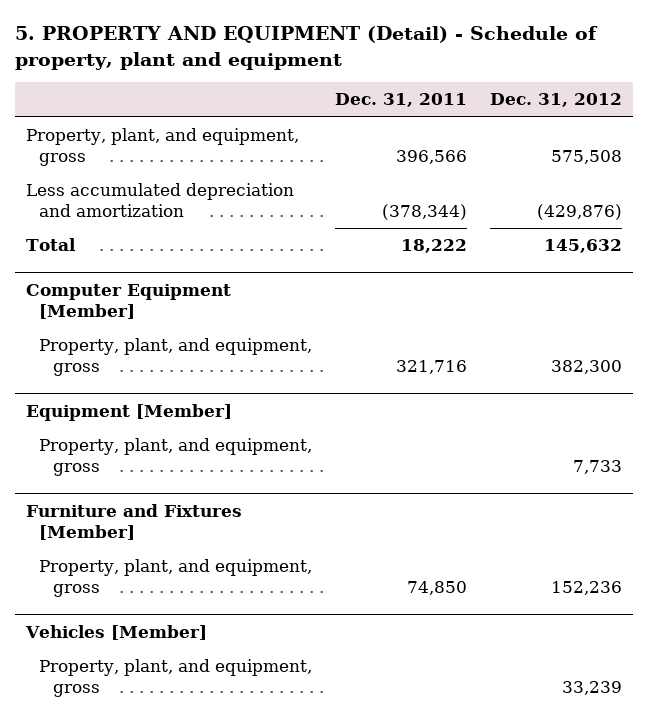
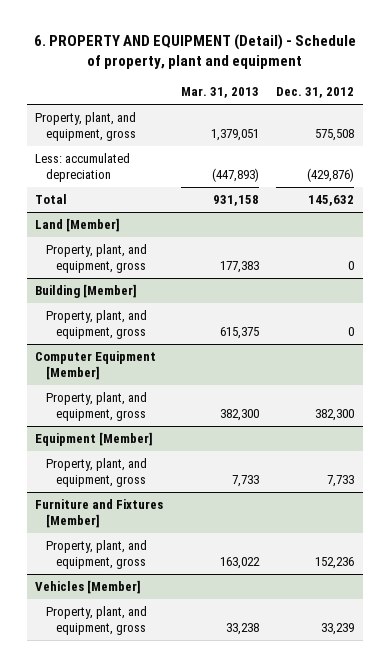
- 5. PROPERTY AND EQUIPMENT (Detail) - Schedule of property, plant and equipment
+ 6. PROPERTY AND EQUIPMENT (Detail) - Schedule of property, plant and equipment
- | Dec. 31, 2011 | Dec. 31, 2012
+ | Mar. 31, 2013 | Dec. 31, 2012
- Less accumulated depreciation and amortization | (378,344) | (429,876)
+ Less: accumulated depreciation | (447,893) | (429,876)
+ Land [Member]
+ Property, plant, and equipment, gross | 177,383 | 0
+ Building [Member]
+ Property, plant, and equipment, gross | 615,375 | 0

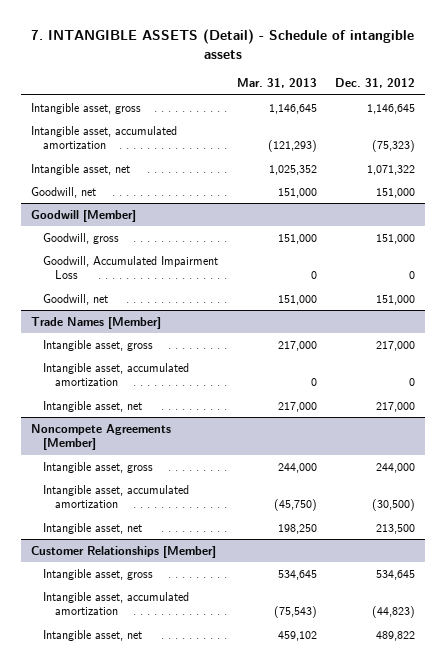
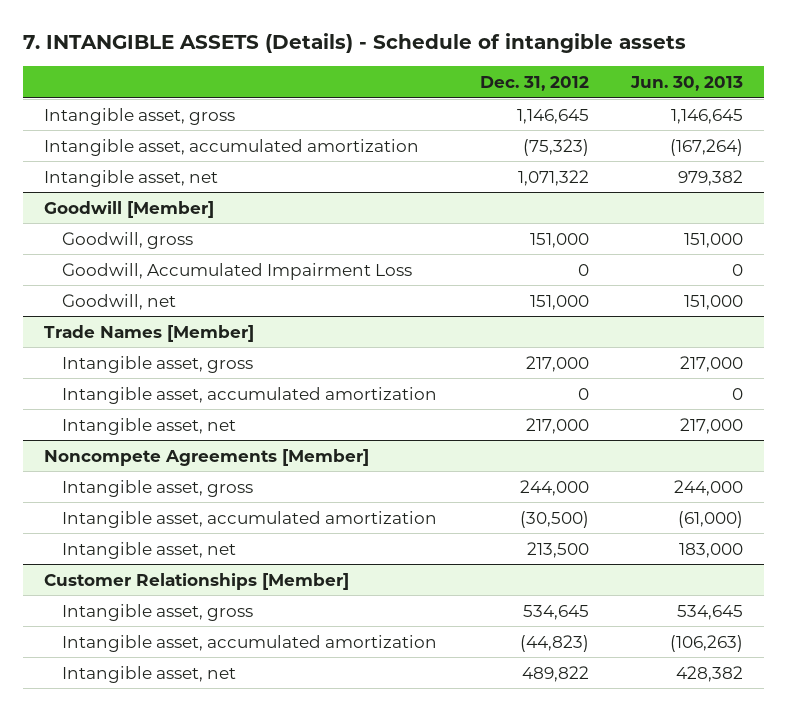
- 7. INTANGIBLE ASSETS (Detail) - Schedule of intangible assets
+ 7. INTANGIBLE ASSETS (Details) - Schedule of intangible assets
- | Mar. 31, 2013 | Dec. 31, 2012
+ | Dec. 31, 2012 | Jun. 30, 2013
- Goodwill, net | 151,000 | 151,000

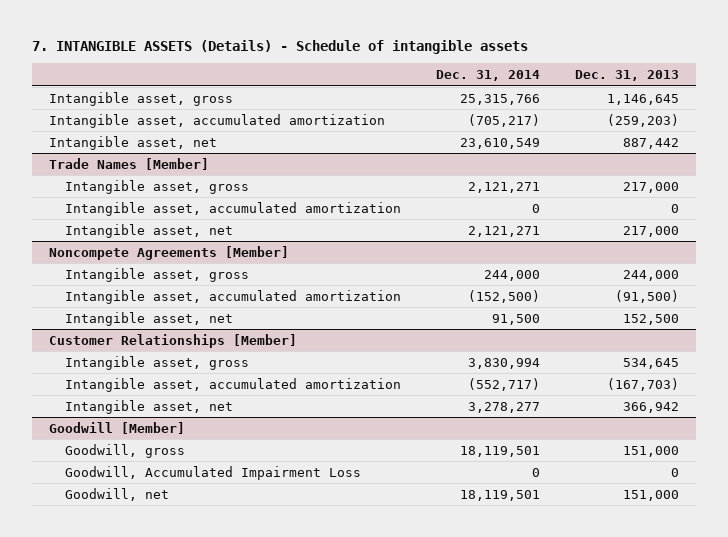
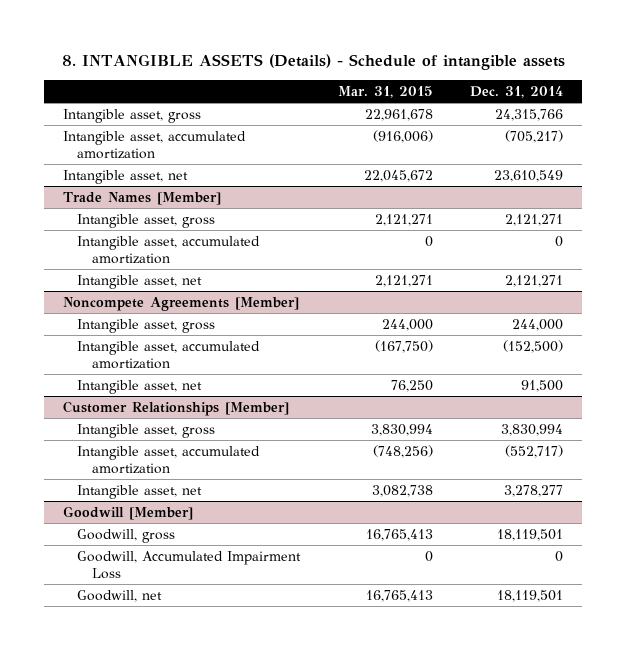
- 7. INTANGIBLE ASSETS (Details) - Schedule of intangible assets
+ 8. INTANGIBLE ASSETS (Details) - Schedule of intangible assets
- | Dec. 31, 2014 | Dec. 31, 2013
+ | Mar. 31, 2015 | Dec. 31, 2014
- Intangible asset, gross | 25,315,766 | 1,146,645
+ Intangible asset, gross | 22,961,678 | 24,315,766

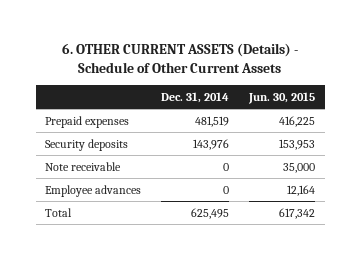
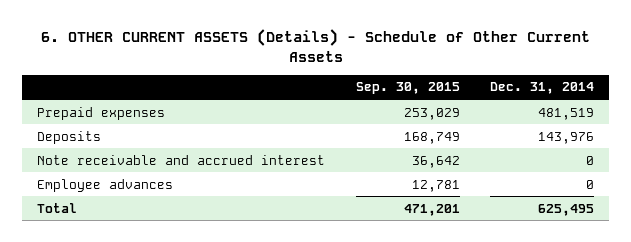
- | Dec. 31, 2014 | Jun. 30, 2015
+ | Sep. 30, 2015 | Dec. 31, 2014
- Security deposits | 143,976 | 153,953
- Note receivable | 0 | 35,000
+ Deposits | 168,749 | 143,976
+ Note receivable and accrued interest | 36,642 | 0

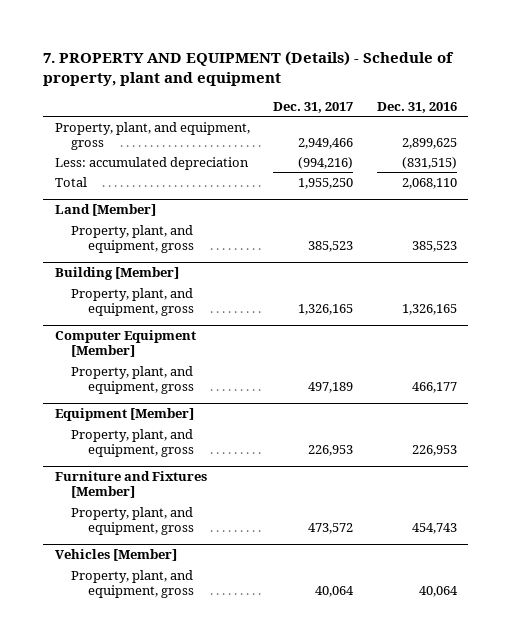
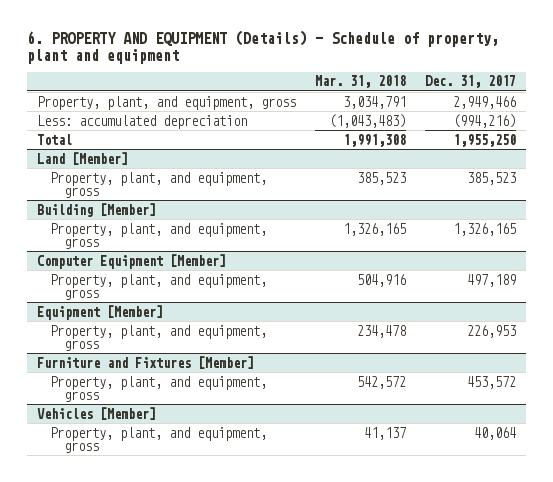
- 7. PROPERTY AND EQUIPMENT (Details) - Schedule of property, plant and equipment
+ 6. PROPERTY AND EQUIPMENT (Details) - Schedule of property, plant and equipment
- | Dec. 31, 2017 | Dec. 31, 2016
+ | Mar. 31, 2018 | Dec. 31, 2017
@ Furniture and Fixtures [Member]
- Property, plant, and equipment, gross | 473,572 | 454,743
+ Property, plant, and equipment, gross | 542,572 | 453,572

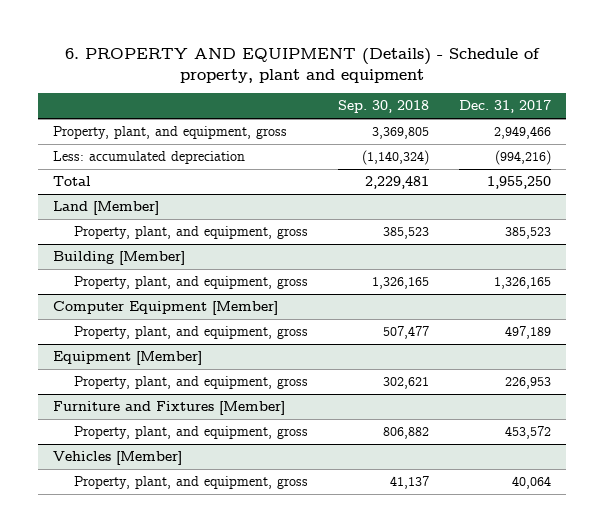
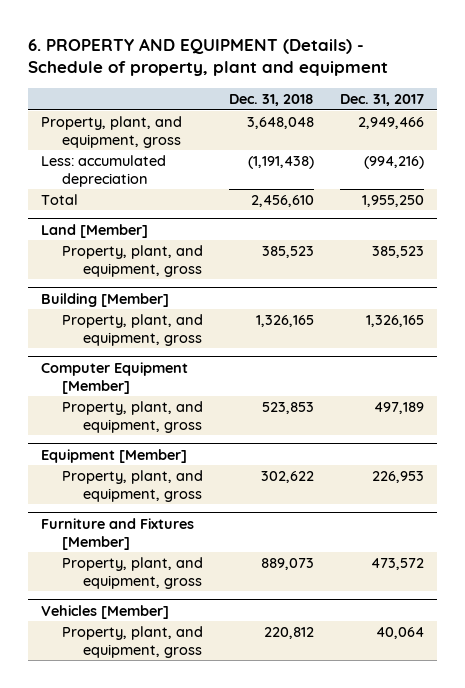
- | Sep. 30, 2018 | Dec. 31, 2017
+ | Dec. 31, 2018 | Dec. 31, 2017
@ Furniture and Fixtures [Member]
- Property, plant, and equipment, gross | 806,882 | 453,572
+ Property, plant, and equipment, gross | 889,073 | 473,572

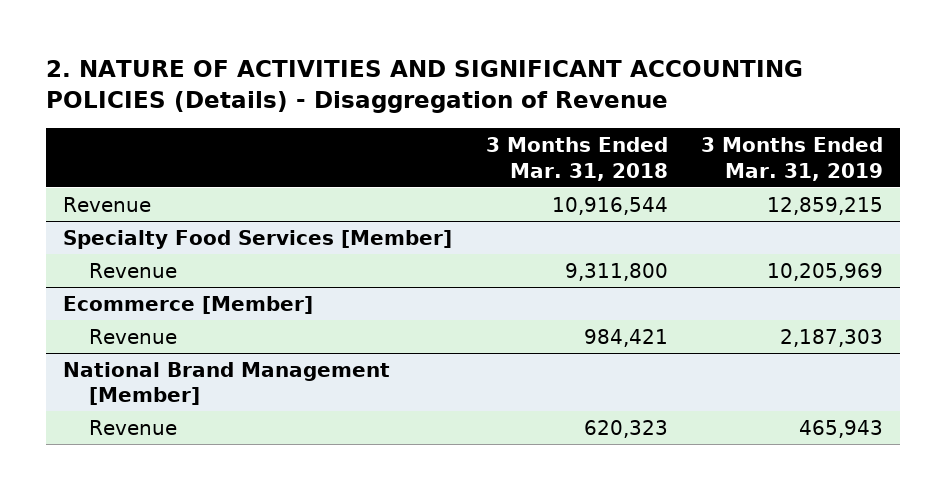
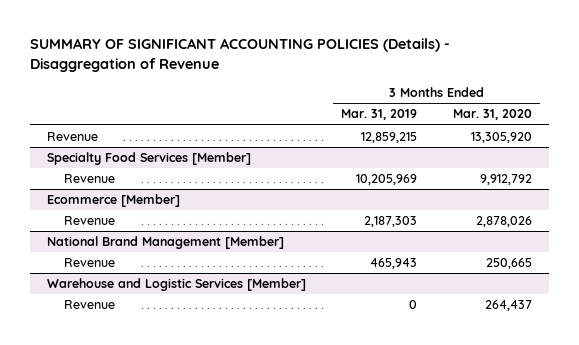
- 2. NATURE OF ACTIVITIES AND SIGNIFICANT ACCOUNTING POLICIES (Details) - Disaggregation of Revenue
+ SUMMARY OF SIGNIFICANT ACCOUNTING POLICIES (Details) - Disaggregation of Revenue
- | 3 Months Ended Mar. 31, 2018 | 3 Months Ended Mar. 31, 2019
+ | 3 Months Ended Mar. 31, 2019 | 3 Months Ended Mar. 31, 2020
+ Warehouse and Logistic Services [Member]
+ Revenue | 0 | 264,437

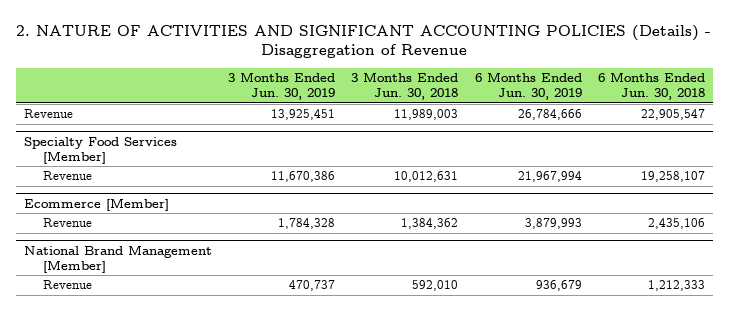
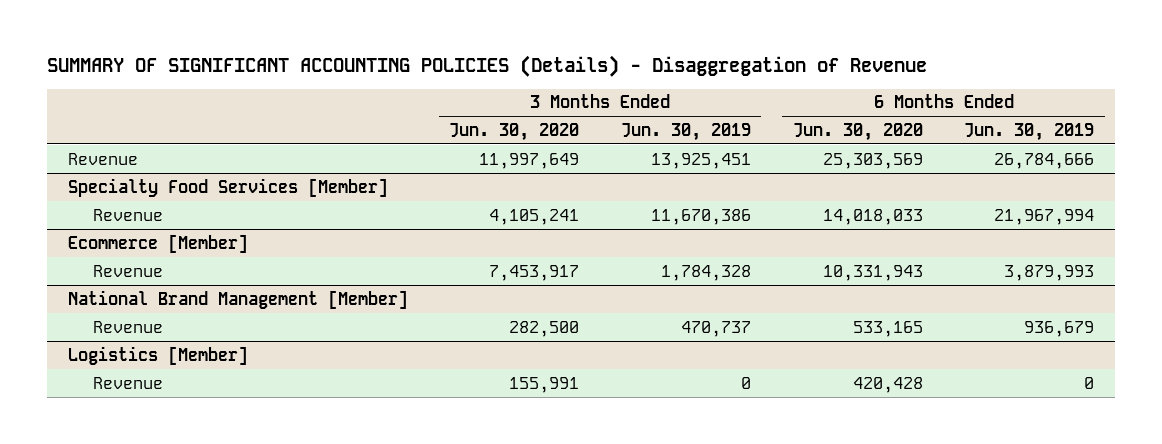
- 2. NATURE OF ACTIVITIES AND SIGNIFICANT ACCOUNTING POLICIES (Details) - Disaggregation of Revenue
+ SUMMARY OF SIGNIFICANT ACCOUNTING POLICIES (Details) - Disaggregation of Revenue
- | 3 Months Ended Jun. 30, 2019 | 3 Months Ended Jun. 30, 2018 | 6 Months Ended Jun. 30, 2019 | 6 Months Ended Jun. 30, 2018
+ | 3 Months Ended Jun. 30, 2020 | 3 Months Ended Jun. 30, 2019 | 6 Months Ended Jun. 30, 2020 | 6 Months Ended Jun. 30, 2019
+ Logistics [Member]
+ Revenue | 155,991 | 0 | 420,428 | 0

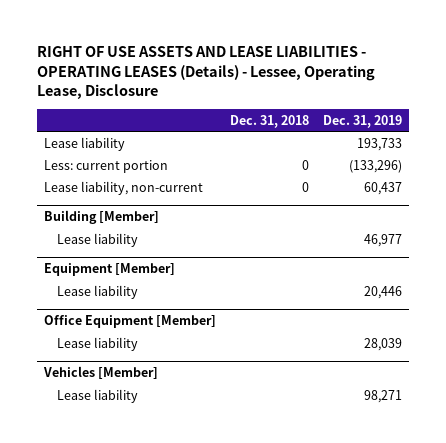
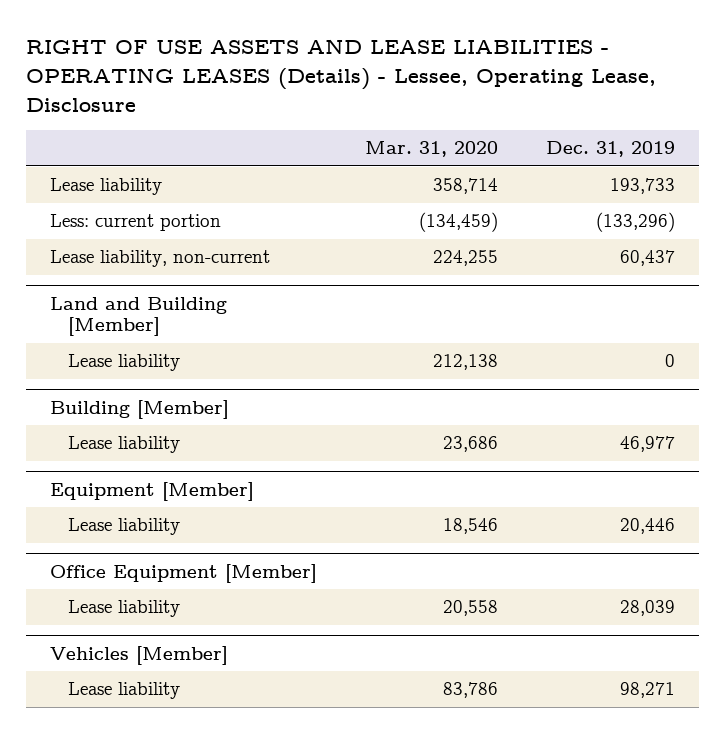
- | Dec. 31, 2018 | Dec. 31, 2019
+ | Mar. 31, 2020 | Dec. 31, 2019
+ Land and Building [Member]
+ Lease liability | 212,138 | 0

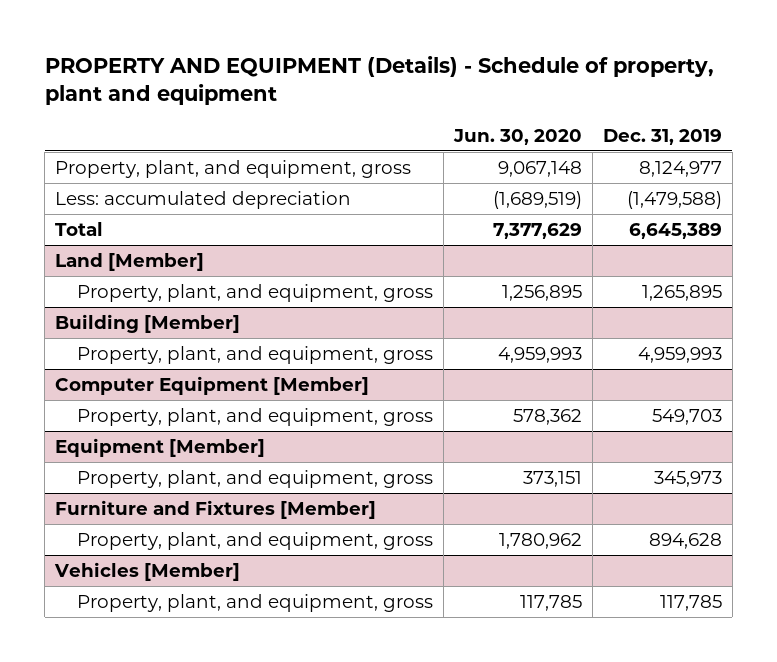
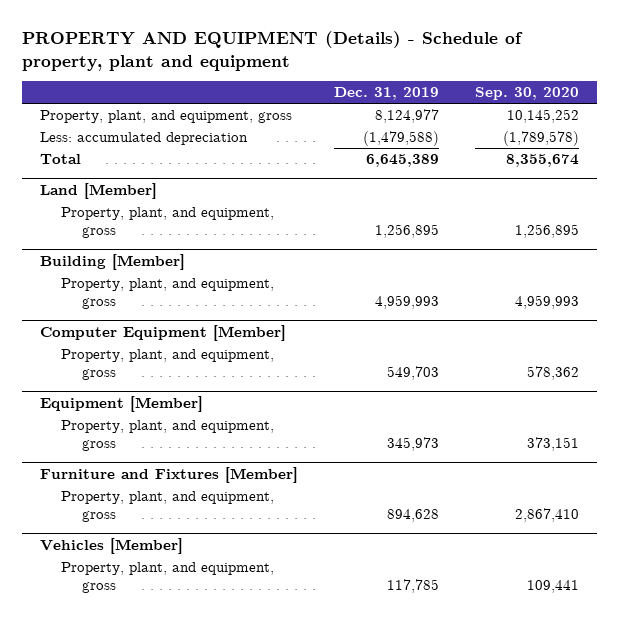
- | Jun. 30, 2020 | Dec. 31, 2019
+ | Dec. 31, 2019 | Sep. 30, 2020
@ Land [Member]
- Property, plant, and equipment, gross | 1,256,895 | 1,265,895
+ Property, plant, and equipment, gross | 1,256,895 | 1,256,895

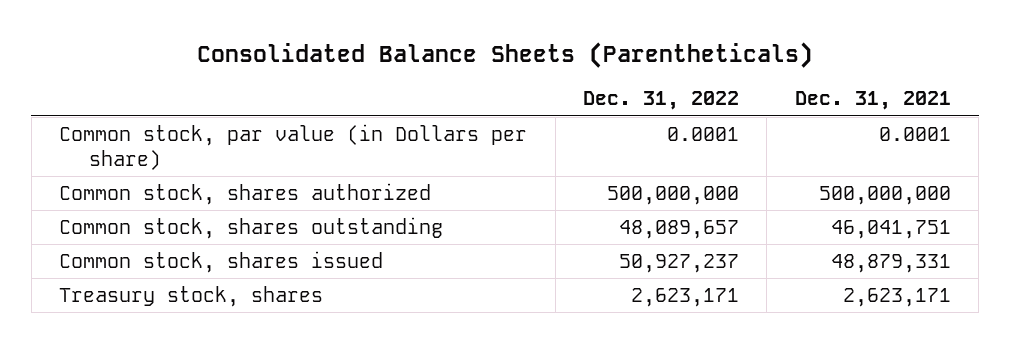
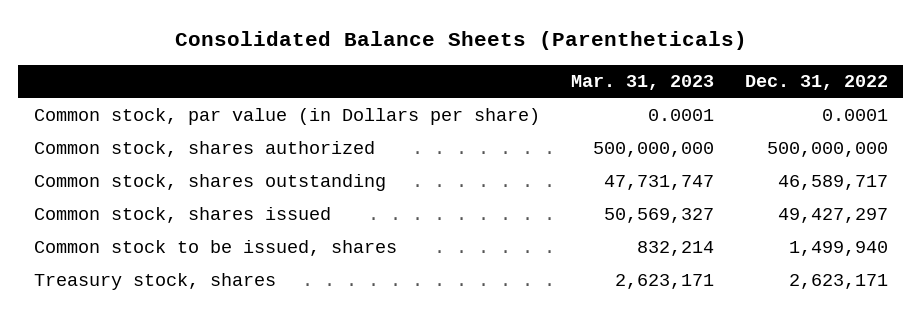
- | Dec. 31, 2022 | Dec. 31, 2021
+ | Mar. 31, 2023 | Dec. 31, 2022
- Common stock, shares outstanding | 48,089,657 | 46,041,751
- Common stock, shares issued | 50,927,237 | 48,879,331
+ Common stock, shares outstanding | 47,731,747 | 46,589,717
+ Common stock, shares issued | 50,569,327 | 49,427,297
+ Common stock to be issued, shares | 832,214 | 1,499,940

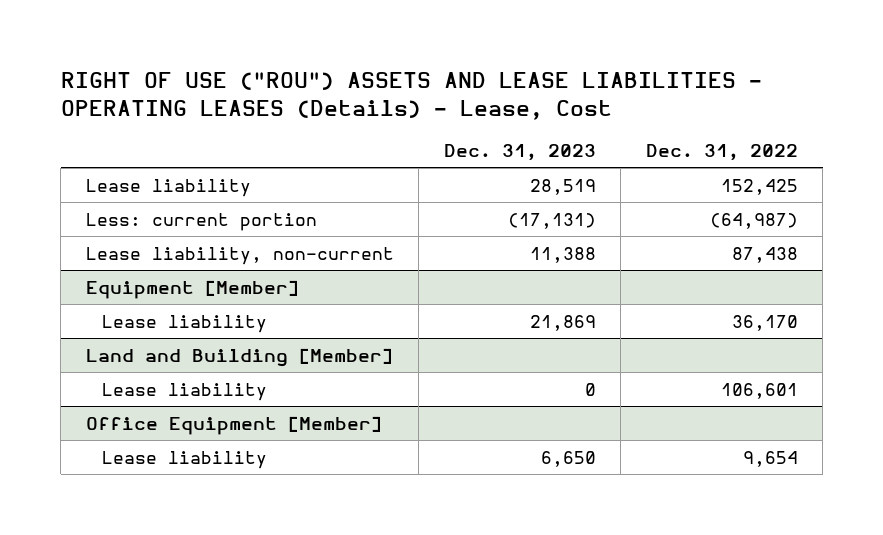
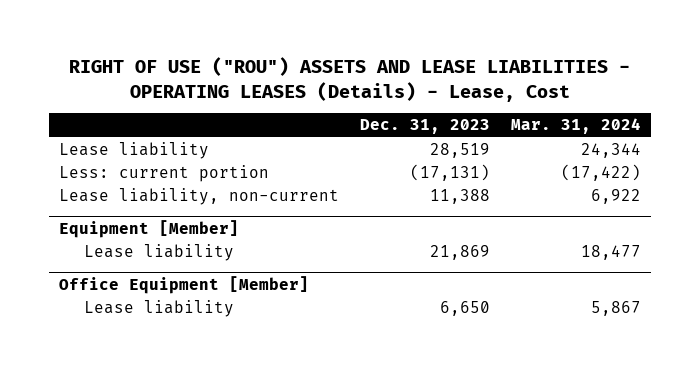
- | Dec. 31, 2023 | Dec. 31, 2022
+ | Dec. 31, 2023 | Mar. 31, 2024
- Land and Building [Member]
- Lease liability | 0 | 106,601

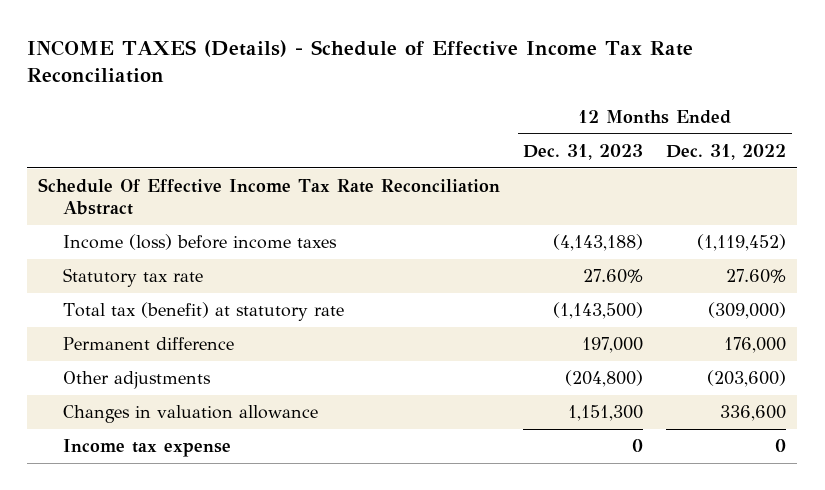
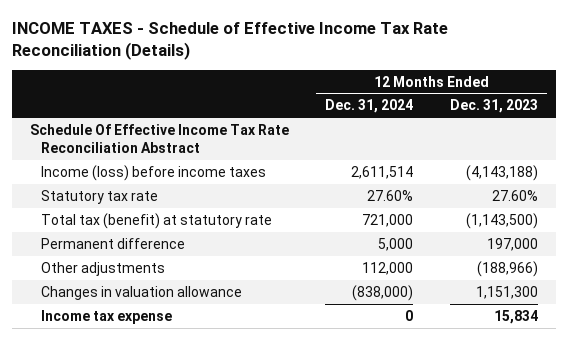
- INCOME TAXES (Details) - Schedule of Effective Income Tax Rate Reconciliation
+ INCOME TAXES - Schedule of Effective Income Tax Rate Reconciliation (Details)
- | 12 Months Ended Dec. 31, 2023 | 12 Months Ended Dec. 31, 2022
+ | 12 Months Ended Dec. 31, 2024 | 12 Months Ended Dec. 31, 2023
- Other adjustments | (204,800) | (203,600)
+ Other adjustments | 112,000 | (188,966)
- Income tax expense | 0 | 0
+ Income tax expense | 0 | 15,834

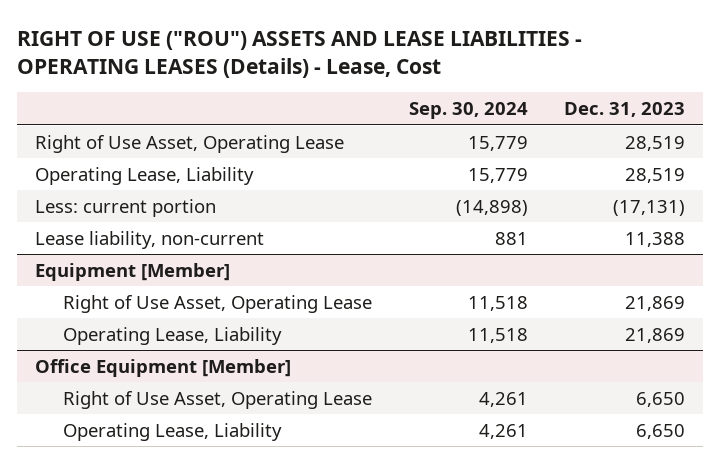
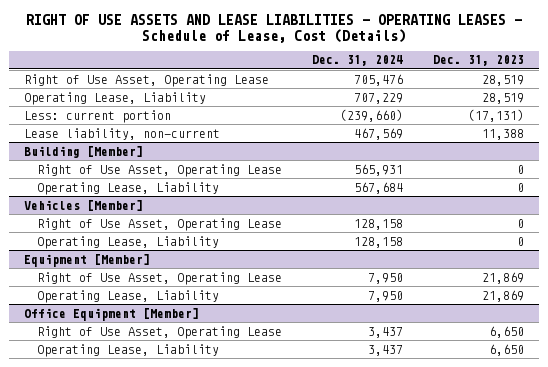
- RIGHT OF USE ("ROU") ASSETS AND LEASE LIABILITIES - OPERATING LEASES (Details) - Lease, Cost
+ RIGHT OF USE ASSETS AND LEASE LIABILITIES - OPERATING LEASES - Schedule of Lease, Cost (Details)
- | Sep. 30, 2024 | Dec. 31, 2023
+ | Dec. 31, 2024 | Dec. 31, 2023
+ Building [Member]
+ Right of Use Asset, Operating Lease | 565,931 | 0
+ Operating Lease, Liability | 567,684 | 0
+ Vehicles [Member]
+ Right of Use Asset, Operating Lease | 128,158 | 0
+ Operating Lease, Liability | 128,158 | 0

